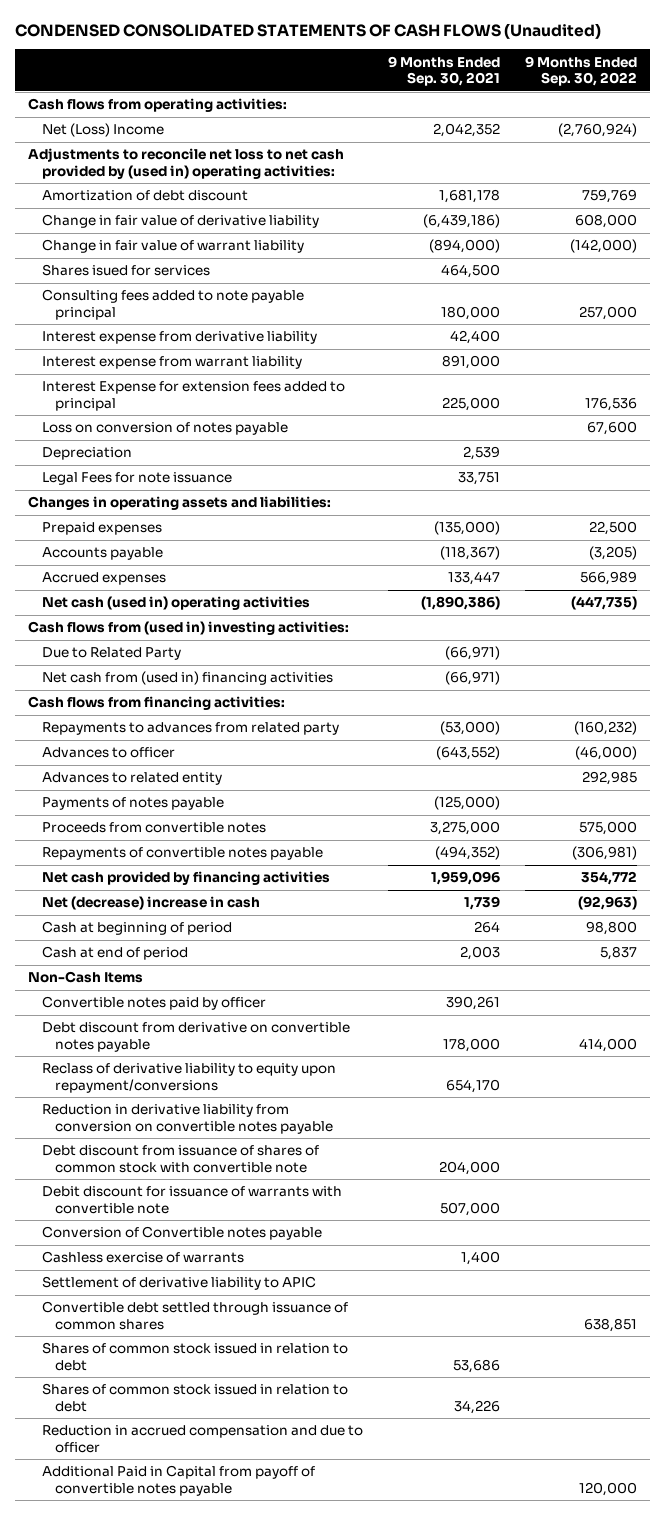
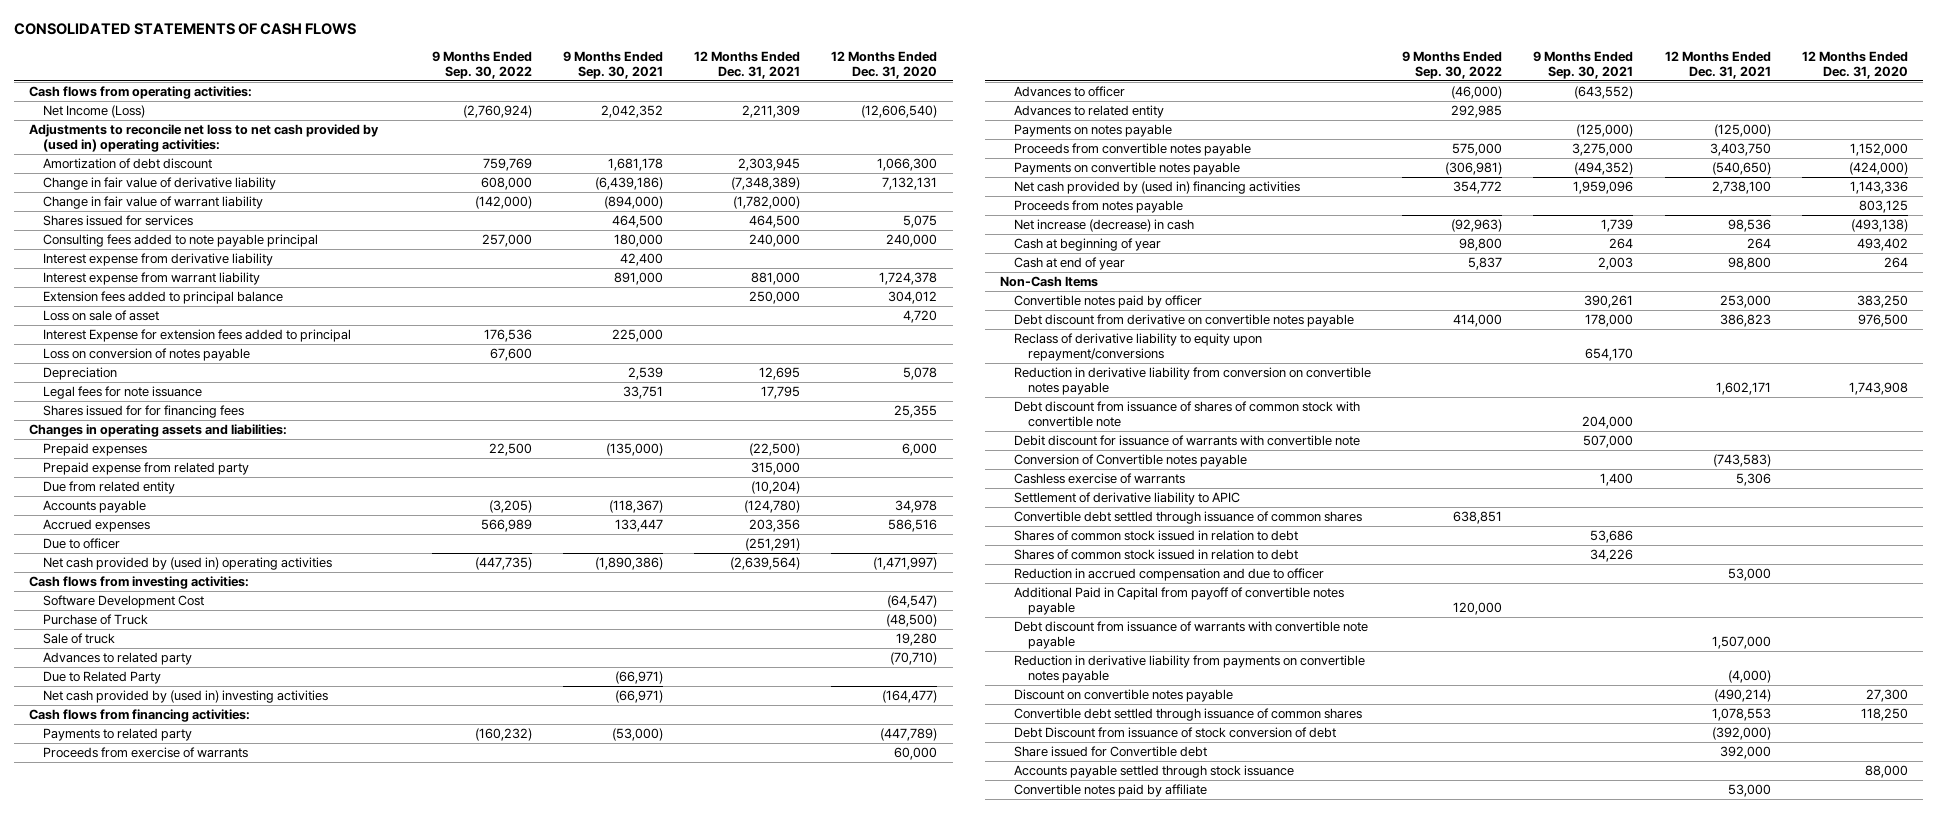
- CONDENSED CONSOLIDATED STATEMENTS OF CASH FLOWS (Unaudited)
+ CONSOLIDATED STATEMENTS OF CASH FLOWS
- | 9 Months Ended Sep. 30, 2021 | 9 Months Ended Sep. 30, 2022
+ | 9 Months Ended Sep. 30, 2022 | 9 Months Ended Sep. 30, 2021 | 12 Months Ended Dec. 31, 2021 | 12 Months Ended Dec. 31, 2020
- Net (Loss) Income | 2,042,352 | (2,760,924)
+ Net Income (Loss) | (2,760,924) | 2,042,352 | 2,211,309 | (12,606,540)
- Shares isued for services | 464,500 |
+ Shares issued for services | | 464,500 | 464,500 | 5,075
+ Extension fees added to principal balance | | | 250,000 | 304,012
+ Loss on sale of asset | | | | 4,720
- Legal Fees for note issuance | 33,751 |
+ Legal fees for note issuance | | 33,751 | 17,795 |
+ Shares issued for for financing fees | | | | 25,355
+ Prepaid expense from related party | | | 315,000 |
+ Due from related entity | | | (10,204) |
- Net cash (used in) operating activities | (1,890,386) | (447,735)
- Cash flows from (used in) investing activities:
+ Due to officer | | | (251,291) |
+ Net cash provided by (used in) operating activities | (447,735) | (1,890,386) | (2,639,564) | (1,471,997)
+ Cash flows from investing activities:
+ Software Development Cost | | | | (64,547)
+ Purchase of Truck | | | | (48,500)
+ Sale of truck | | | | 19,280
+ Advances to related party | | | | (70,710)
- Net cash from (used in) financing activities | (66,971) |
+ Net cash provided by (used in) investing activities | | (66,971) | | (164,477)
- Repayments to advances from related party | (53,000) | (160,232)
+ Payments to related party | (160,232) | (53,000) | | (447,789)
+ Proceeds from exercise of warrants | | | | 60,000
- Payments of notes payable | (125,000) |
- Proceeds from convertible notes | 3,275,000 | 575,000
- Repayments of convertible notes payable | (494,352) | (306,981)
- Net cash provided by financing activities | 1,959,096 | 354,772
- Net (decrease) increase in cash | 1,739 | (92,963)
- Cash at beginning of period | 264 | 98,800
- Cash at end of period | 2,003 | 5,837
+ Payments on notes payable | | (125,000) | (125,000) |
+ Proceeds from convertible notes payable | 575,000 | 3,275,000 | 3,403,750 | 1,152,000
+ Payments on convertible notes payable | (306,981) | (494,352) | (540,650) | (424,000)
+ Net cash provided by (used in) financing activities | 354,772 | 1,959,096 | 2,738,100 | 1,143,336
+ Proceeds from notes payable | | | | 803,125
+ Net increase (decrease) in cash | (92,963) | 1,739 | 98,536 | (493,138)
+ Cash at beginning of year | 98,800 | 264 | 264 | 493,402
+ Cash at end of year | 5,837 | 2,003 | 98,800 | 264
+ Debt discount from issuance of warrants with convertible note payable | | | 1,507,000 |
+ Reduction in derivative liability from payments on convertible notes payable | | | (4,000) |
+ Discount on convertible notes payable | | | (490,214) | 27,300
+ Convertible debt settled through issuance of common shares | | | 1,078,553 | 118,250
+ Debt Discount from issuance of stock conversion of debt | | | (392,000) |
+ Share issued for Convertible debt | | | 392,000 |
+ Accounts payable settled through stock issuance | | | | 88,000
+ Convertible notes paid by affiliate | | | 53,000 |

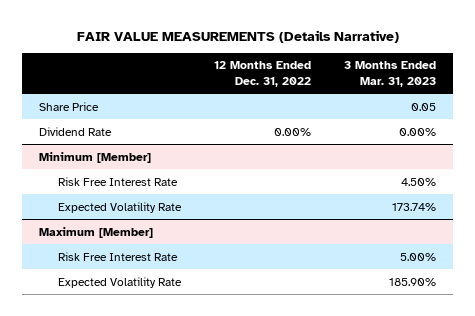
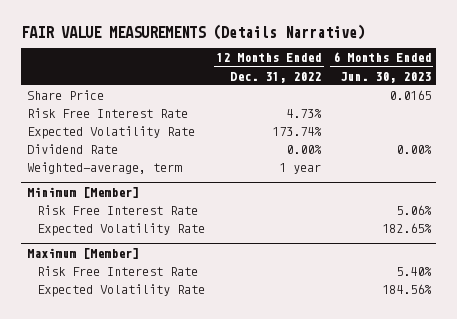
- | 12 Months Ended Dec. 31, 2022 | 3 Months Ended Mar. 31, 2023
+ | 12 Months Ended Dec. 31, 2022 | 6 Months Ended Jun. 30, 2023
+ Risk Free Interest Rate | 4.73% |
+ Expected Volatility Rate | 173.74% |
+ Weighted-average, term | 1 year |

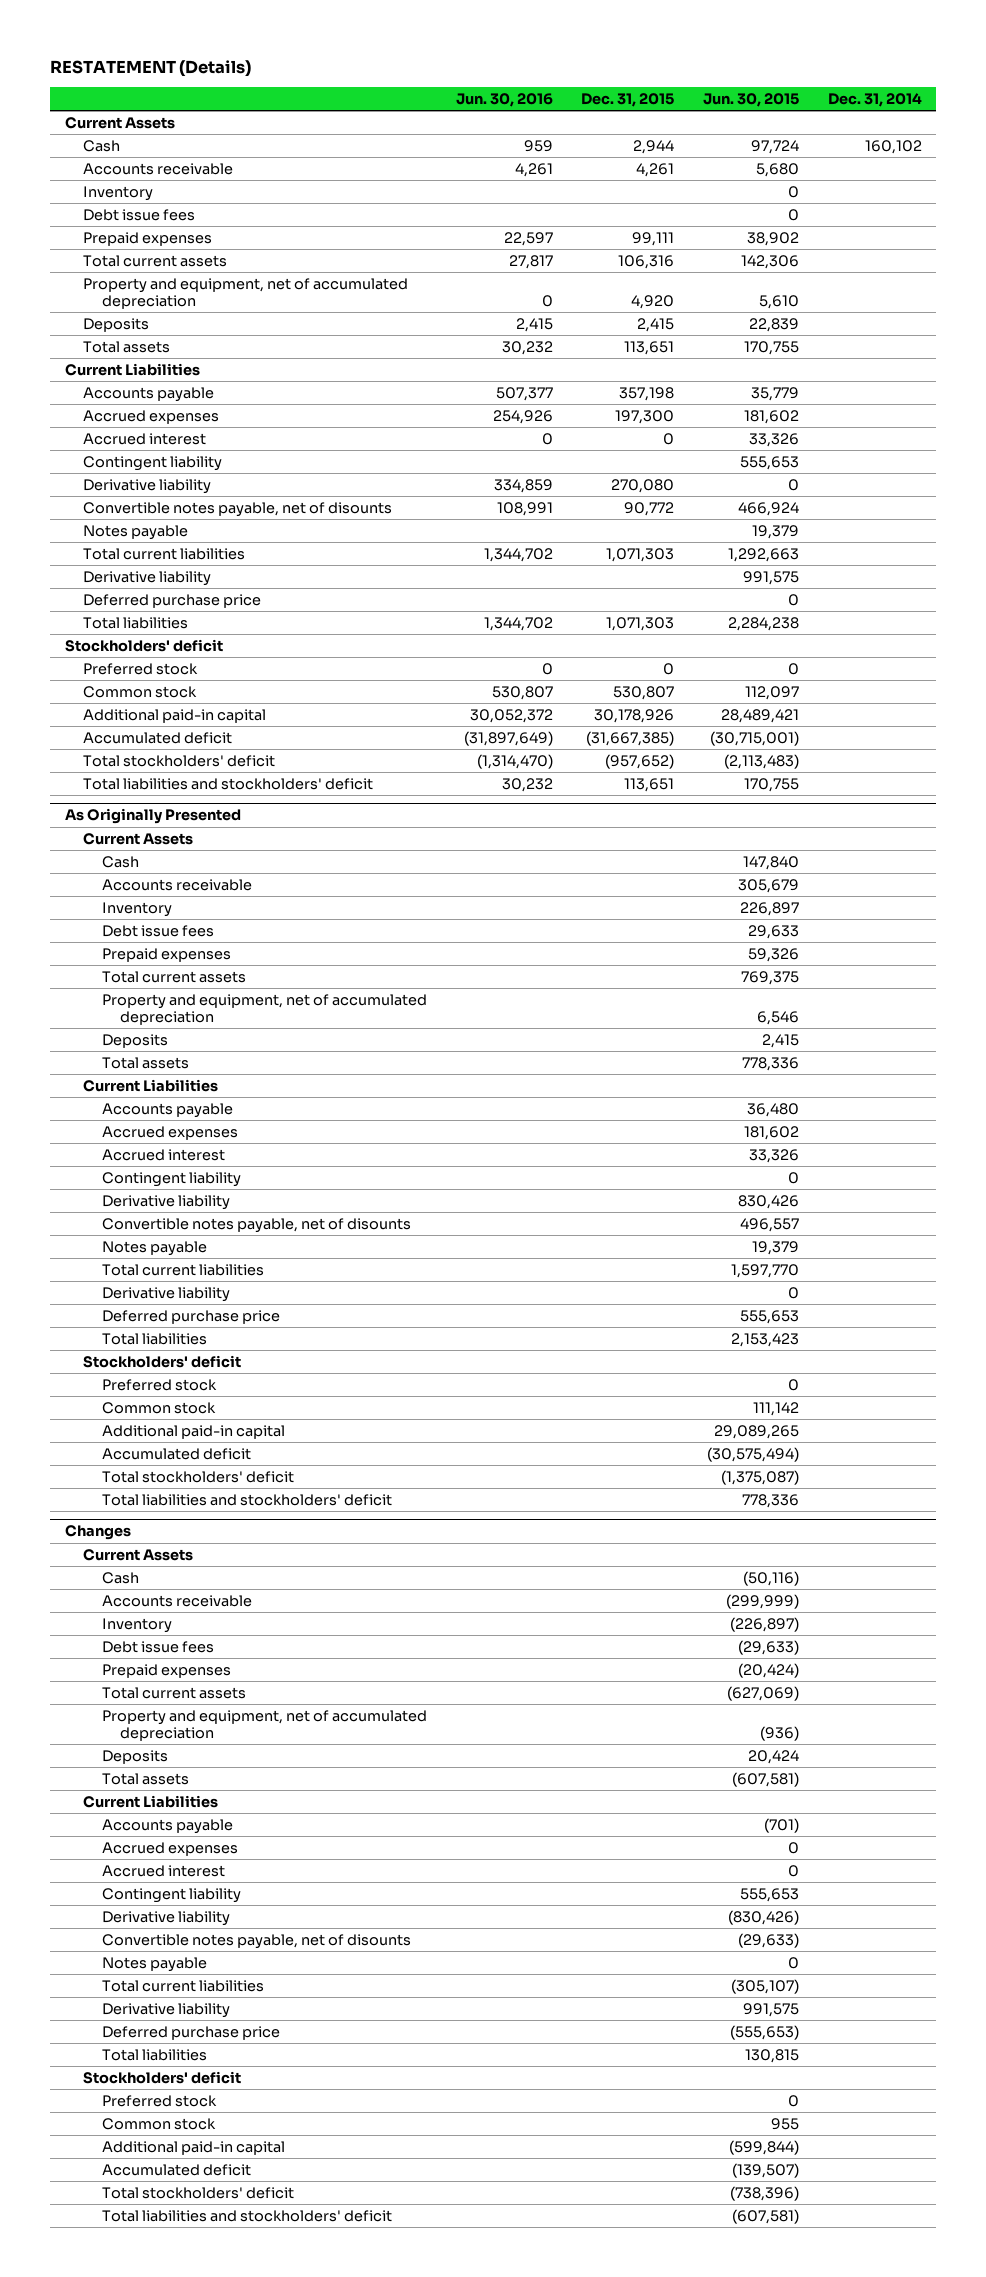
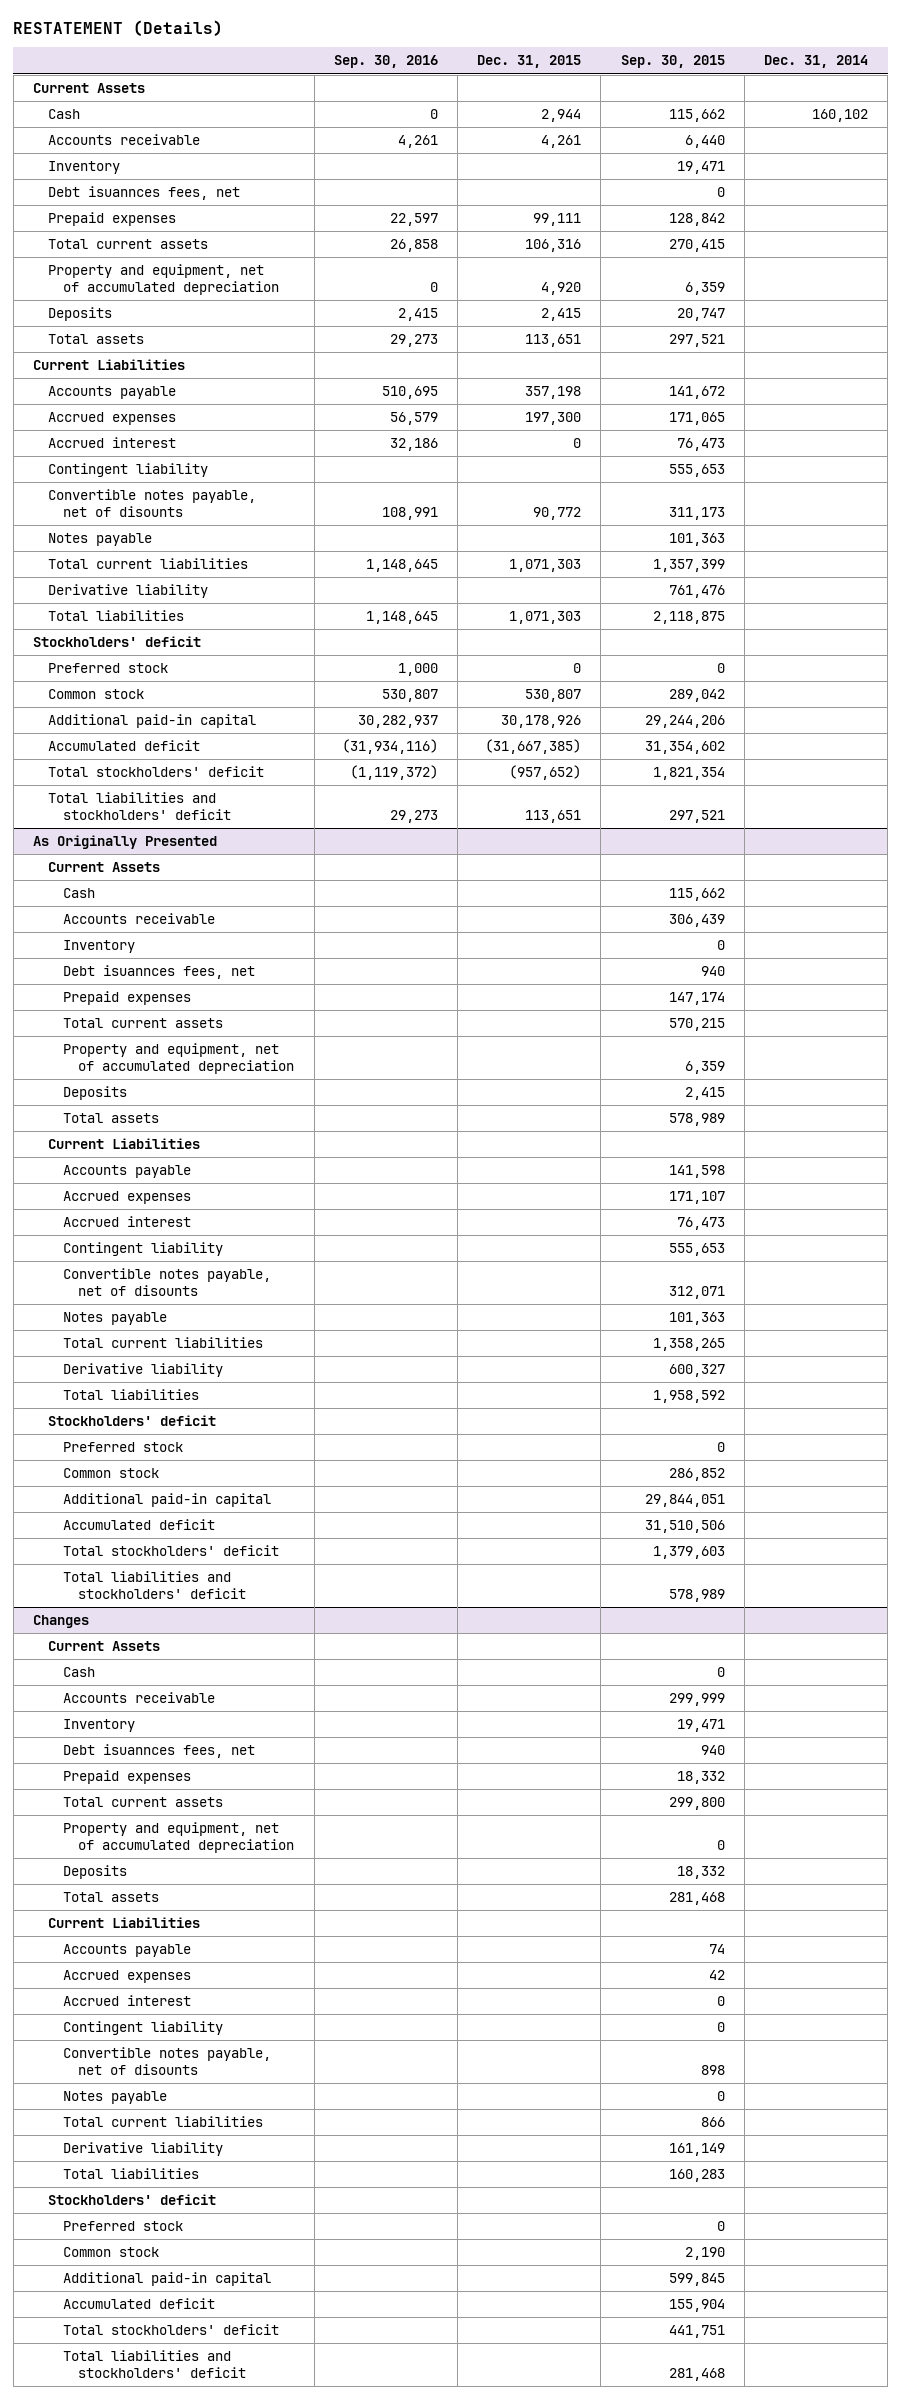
- | Jun. 30, 2016 | Dec. 31, 2015 | Jun. 30, 2015 | Dec. 31, 2014
+ | Sep. 30, 2016 | Dec. 31, 2015 | Sep. 30, 2015 | Dec. 31, 2014
- Debt issue fees | | | 0 |
+ Debt isuannces fees, net | | | 0 |
- Derivative liability | 334,859 | 270,080 | 0 |
- Deferred purchase price | | | 0 |
@ As Originally Presented
- Debt issue fees | | | 29,633 |
+ Debt isuannces fees, net | | | 940 |
- Derivative liability | | | 830,426 |
- Deferred purchase price | | | 555,653 |
@ Changes
- Debt issue fees | | | (29,633) |
+ Debt isuannces fees, net | | | 940 |
- Derivative liability | | | (830,426) |
- Deferred purchase price | | | (555,653) |

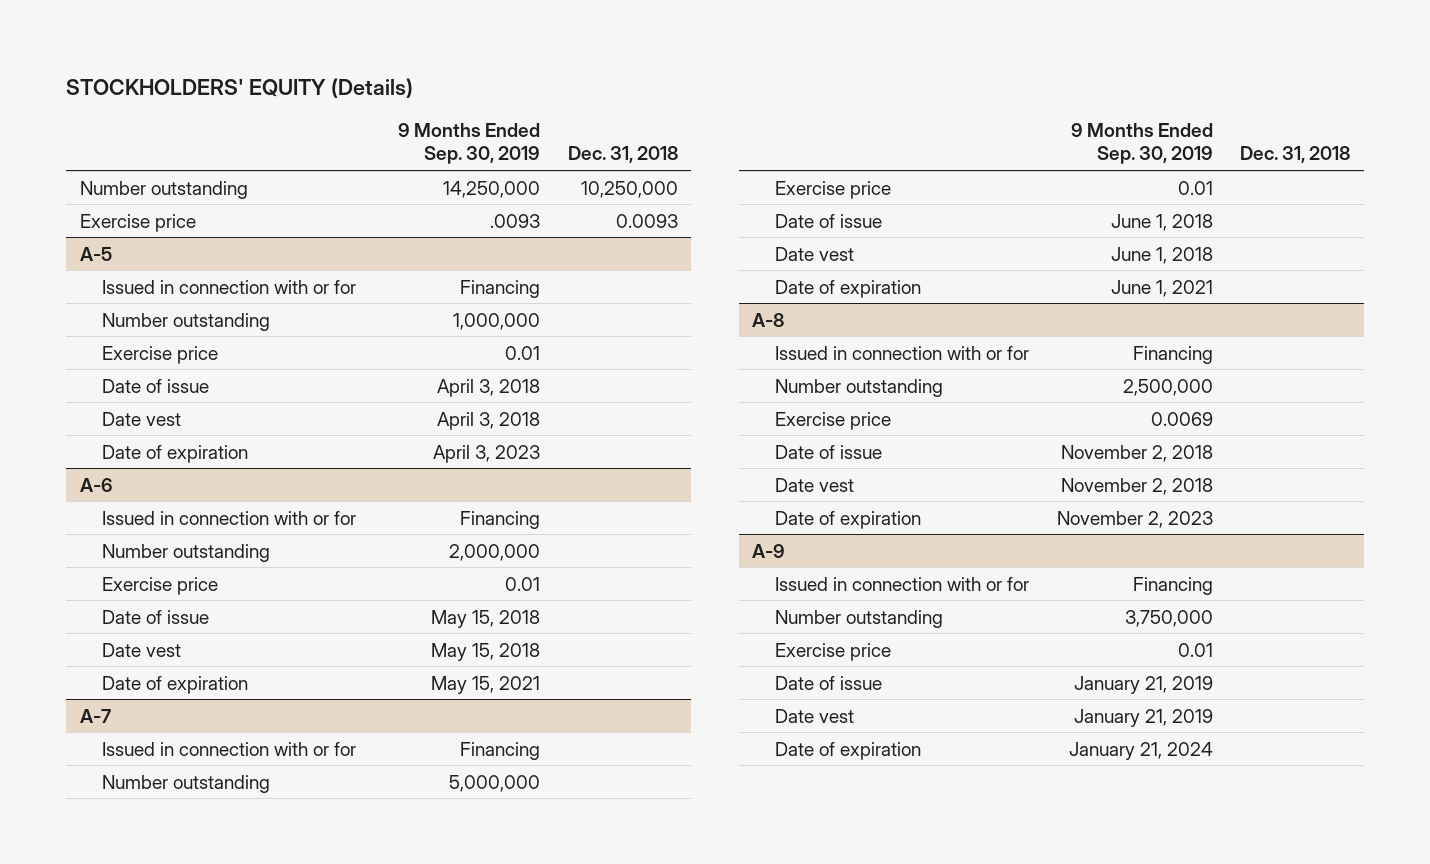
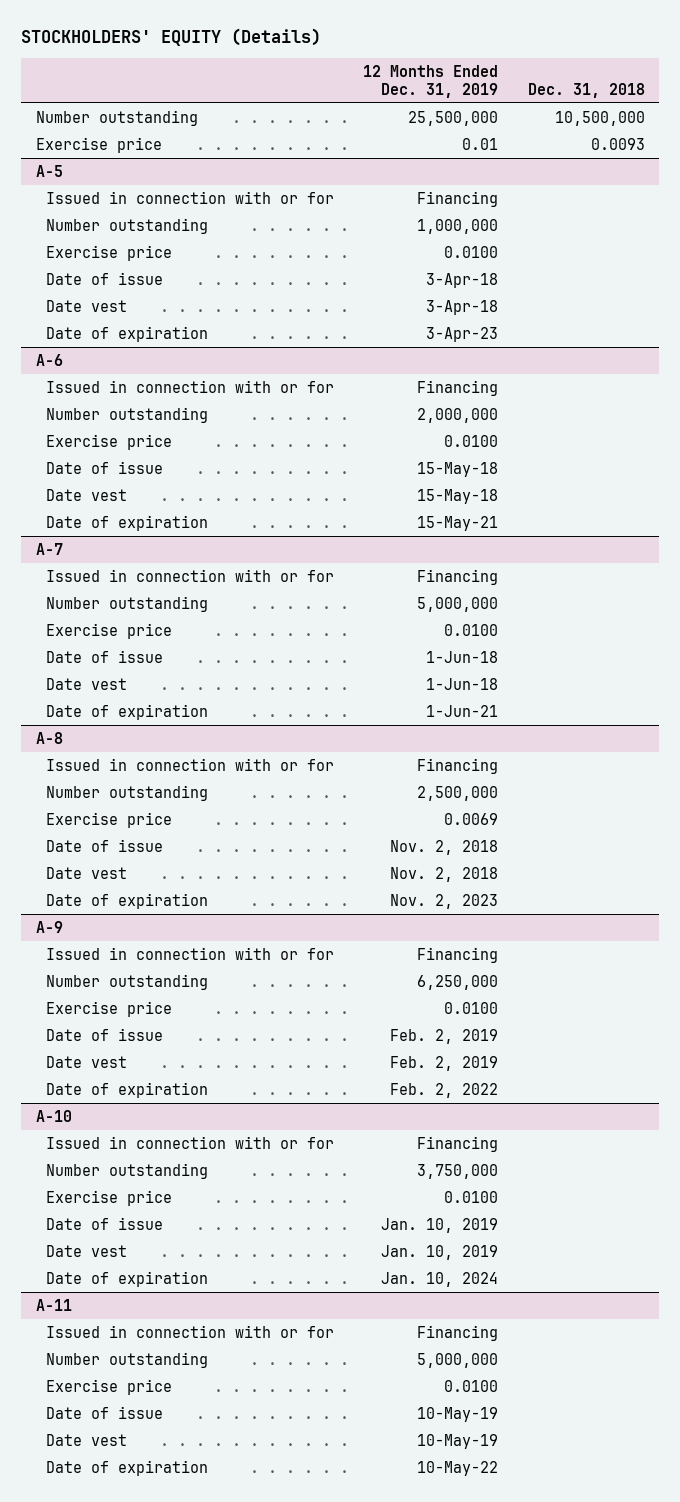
- | 9 Months Ended Sep. 30, 2019 | Dec. 31, 2018
+ | 12 Months Ended Dec. 31, 2019 | Dec. 31, 2018
- Number outstanding | 14,250,000 | 10,250,000
+ Number outstanding | 25,500,000 | 10,500,000
+ A-10
+ Issued in connection with or for | Financing |
+ Number outstanding | 3,750,000 |
+ Exercise price | 0.0100 |
+ Date of issue | Jan. 10, 2019 |
+ Date vest | Jan. 10, 2019 |
+ Date of expiration | Jan. 10, 2024 |
+ A-11
+ Issued in connection with or for | Financing |
+ Number outstanding | 5,000,000 |
+ Exercise price | 0.0100 |
+ Date of issue | 10-May-19 |
+ Date vest | 10-May-19 |
+ Date of expiration | 10-May-22 |

